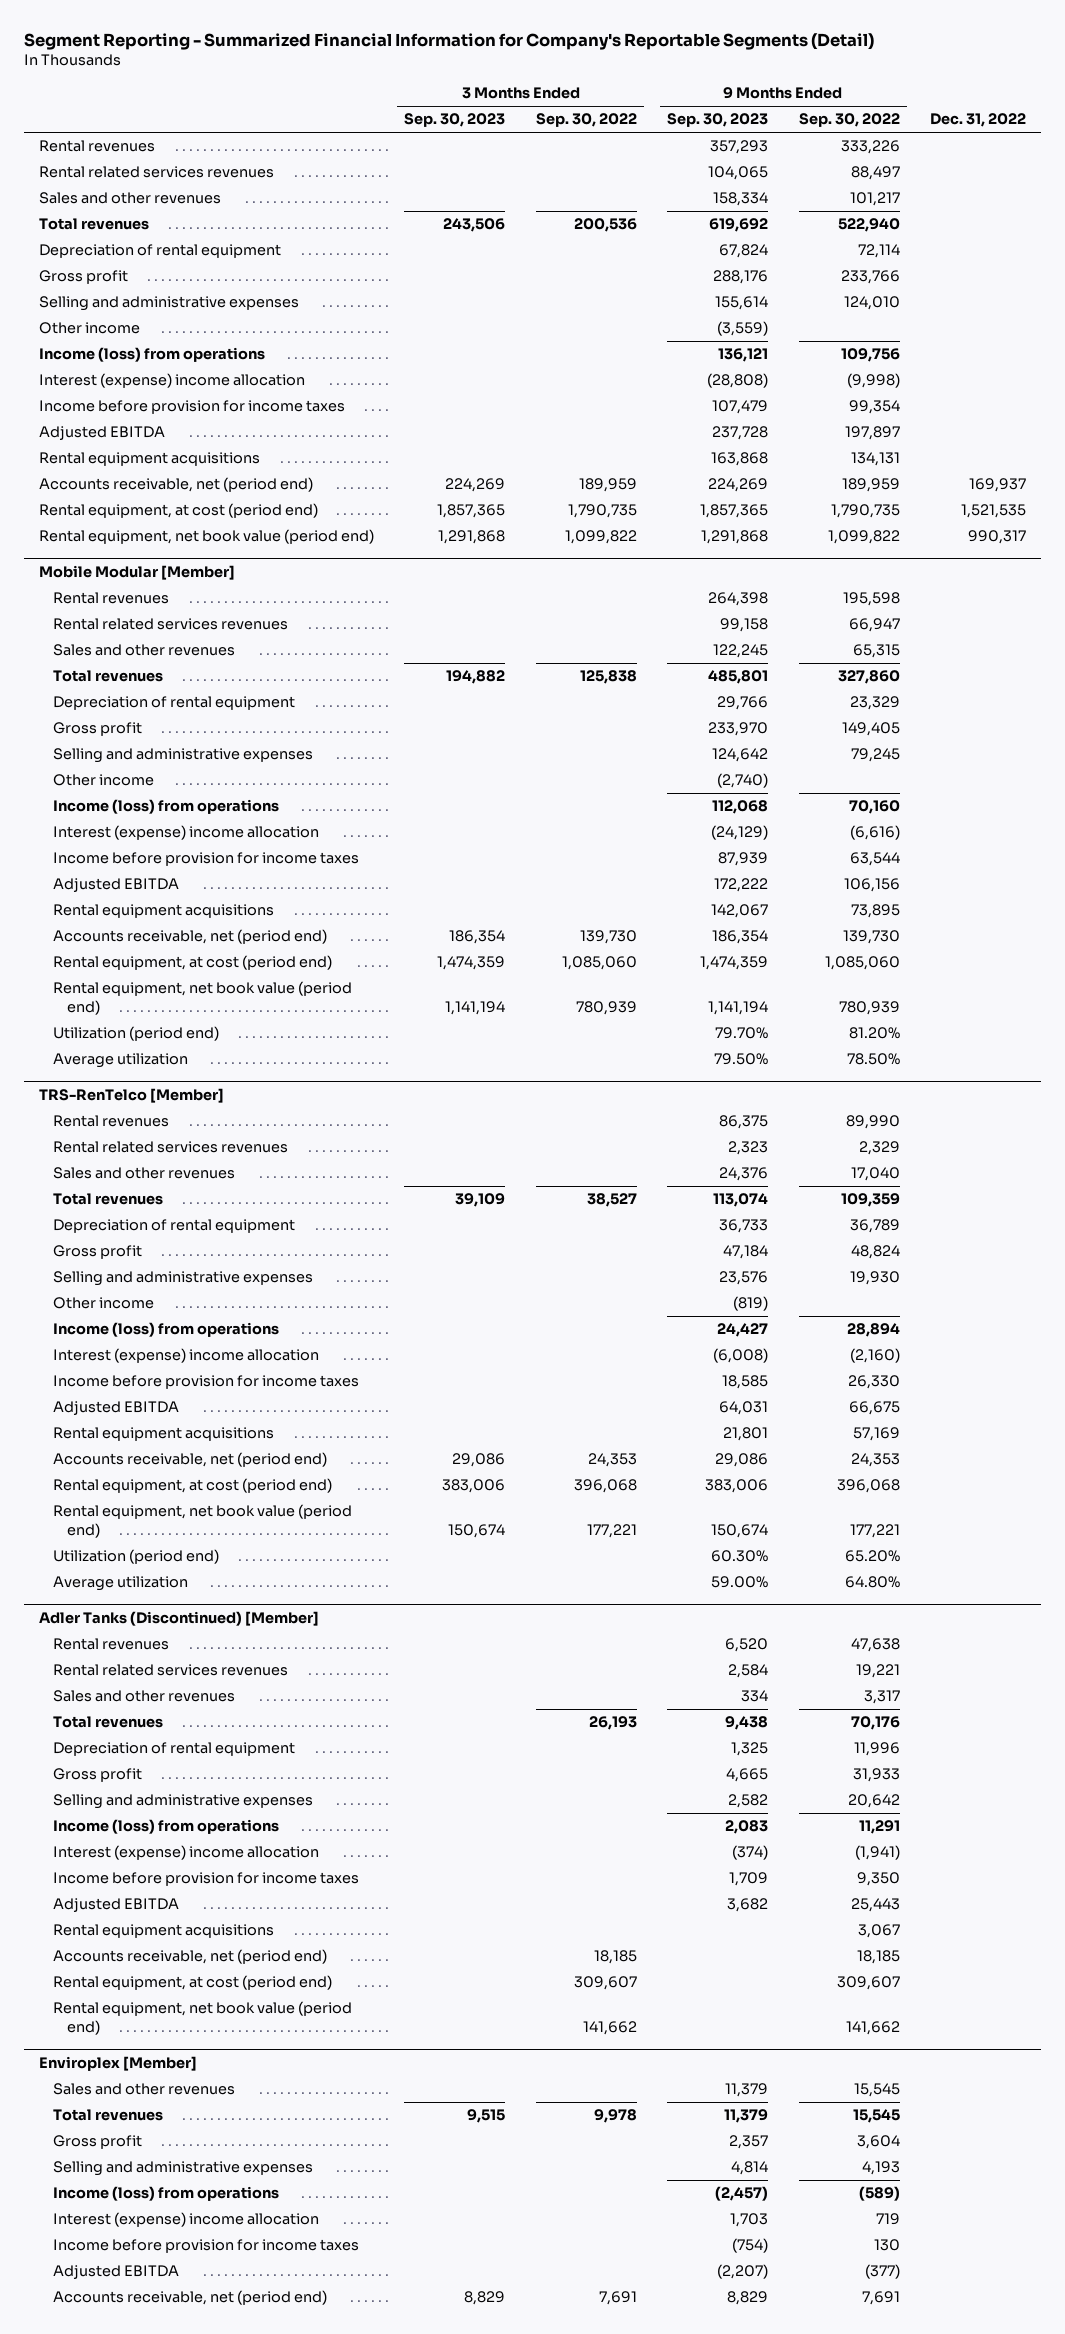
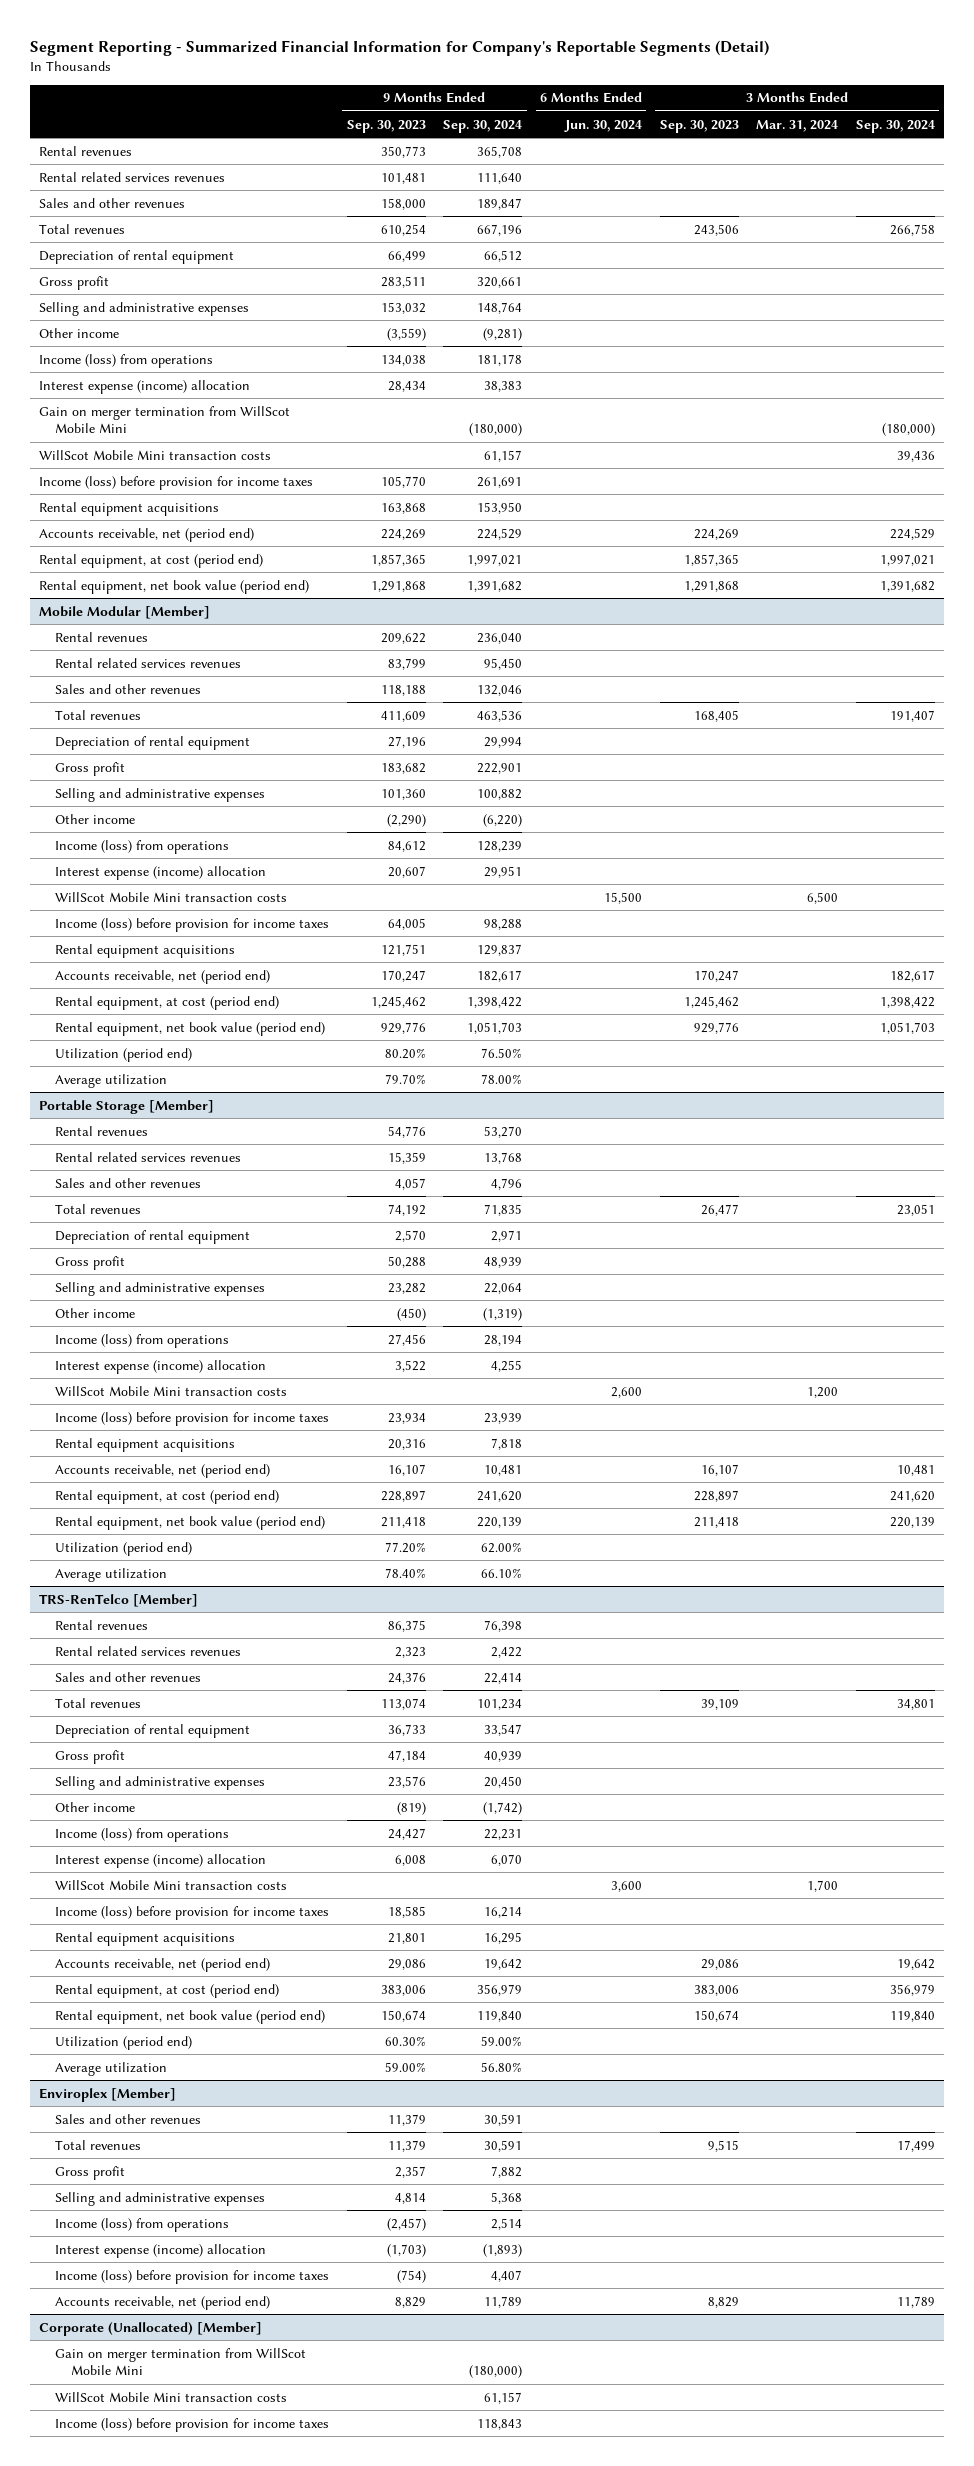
- | 3 Months Ended Sep. 30, 2023 | 3 Months Ended Sep. 30, 2022 | 9 Months Ended Sep. 30, 2023 | 9 Months Ended Sep. 30, 2022 | Dec. 31, 2022
+ | 9 Months Ended Sep. 30, 2023 | 9 Months Ended Sep. 30, 2024 | 6 Months Ended Jun. 30, 2024 | 3 Months Ended Sep. 30, 2023 | 3 Months Ended Mar. 31, 2024 | 3 Months Ended Sep. 30, 2024
- Rental revenues | | | 357,293 | 333,226 |
- Rental related services revenues | | | 104,065 | 88,497 |
- Sales and other revenues | | | 158,334 | 101,217 |
- Total revenues | 243,506 | 200,536 | 619,692 | 522,940 |
- Depreciation of rental equipment | | | 67,824 | 72,114 |
- Gross profit | | | 288,176 | 233,766 |
- Selling and administrative expenses | | | 155,614 | 124,010 |
+ Rental revenues | 350,773 | 365,708 | | | |
+ Rental related services revenues | 101,481 | 111,640 | | | |
+ Sales and other revenues | 158,000 | 189,847 | | | |
+ Total revenues | 610,254 | 667,196 | | 243,506 | | 266,758
+ Depreciation of rental equipment | 66,499 | 66,512 | | | |
+ Gross profit | 283,511 | 320,661 | | | |
+ Selling and administrative expenses | 153,032 | 148,764 | | | |
- Income (loss) from operations | | | 136,121 | 109,756 |
- Interest (expense) income allocation | | | (28,808) | (9,998) |
- Income before provision for income taxes | | | 107,479 | 99,354 |
- Adjusted EBITDA | | | 237,728 | 197,897 |
+ Income (loss) from operations | 134,038 | 181,178 | | | |
+ Interest expense (income) allocation | 28,434 | 38,383 | | | |
+ Gain on merger termination from WillScot Mobile Mini | | (180,000) | | | | (180,000)
+ WillScot Mobile Mini transaction costs | | 61,157 | | | | 39,436
+ Income (loss) before provision for income taxes | 105,770 | 261,691 | | | |
@ Mobile Modular [Member]
- Rental revenues | | | 264,398 | 195,598 |
- Rental related services revenues | | | 99,158 | 66,947 |
- Sales and other revenues | | | 122,245 | 65,315 |
- Total revenues | 194,882 | 125,838 | 485,801 | 327,860 |
- Depreciation of rental equipment | | | 29,766 | 23,329 |
- Gross profit | | | 233,970 | 149,405 |
- Selling and administrative expenses | | | 124,642 | 79,245 |
- Other income | | | (2,740) | |
- Income (loss) from operations | | | 112,068 | 70,160 |
- Interest (expense) income allocation | | | (24,129) | (6,616) |
- Income before provision for income taxes | | | 87,939 | 63,544 |
- Adjusted EBITDA | | | 172,222 | 106,156 |
- Rental equipment acquisitions | | | 142,067 | 73,895 |
- Accounts receivable, net (period end) | 186,354 | 139,730 | 186,354 | 139,730 |
- Rental equipment, at cost (period end) | 1,474,359 | 1,085,060 | 1,474,359 | 1,085,060 |
- Rental equipment, net book value (period end) | 1,141,194 | 780,939 | 1,141,194 | 780,939 |
- Utilization (period end) | | | 79.70% | 81.20% |
- Average utilization | | | 79.50% | 78.50% |
+ Rental revenues | 209,622 | 236,040 | | | |
+ Rental related services revenues | 83,799 | 95,450 | | | |
+ Sales and other revenues | 118,188 | 132,046 | | | |
+ Total revenues | 411,609 | 463,536 | | 168,405 | | 191,407
+ Depreciation of rental equipment | 27,196 | 29,994 | | | |
+ Gross profit | 183,682 | 222,901 | | | |
+ Selling and administrative expenses | 101,360 | 100,882 | | | |
+ Other income | (2,290) | (6,220) | | | |
+ Income (loss) from operations | 84,612 | 128,239 | | | |
+ Interest expense (income) allocation | 20,607 | 29,951 | | | |
+ WillScot Mobile Mini transaction costs | | | 15,500 | | 6,500 |
+ Income (loss) before provision for income taxes | 64,005 | 98,288 | | | |
+ Rental equipment acquisitions | 121,751 | 129,837 | | | |
+ Accounts receivable, net (period end) | 170,247 | 182,617 | | 170,247 | | 182,617
+ Rental equipment, at cost (period end) | 1,245,462 | 1,398,422 | | 1,245,462 | | 1,398,422
+ Rental equipment, net book value (period end) | 929,776 | 1,051,703 | | 929,776 | | 1,051,703
+ Utilization (period end) | 80.20% | 76.50% | | | |
+ Average utilization | 79.70% | 78.00% | | | |
+ Portable Storage [Member]
+ Rental revenues | 54,776 | 53,270 | | | |
+ Rental related services revenues | 15,359 | 13,768 | | | |
+ Sales and other revenues | 4,057 | 4,796 | | | |
+ Total revenues | 74,192 | 71,835 | | 26,477 | | 23,051
+ Depreciation of rental equipment | 2,570 | 2,971 | | | |
+ Gross profit | 50,288 | 48,939 | | | |
+ Selling and administrative expenses | 23,282 | 22,064 | | | |
+ Other income | (450) | (1,319) | | | |
+ Income (loss) from operations | 27,456 | 28,194 | | | |
+ Interest expense (income) allocation | 3,522 | 4,255 | | | |
+ WillScot Mobile Mini transaction costs | | | 2,600 | | 1,200 |
+ Income (loss) before provision for income taxes | 23,934 | 23,939 | | | |
+ Rental equipment acquisitions | 20,316 | 7,818 | | | |
+ Accounts receivable, net (period end) | 16,107 | 10,481 | | 16,107 | | 10,481
+ Rental equipment, at cost (period end) | 228,897 | 241,620 | | 228,897 | | 241,620
+ Rental equipment, net book value (period end) | 211,418 | 220,139 | | 211,418 | | 220,139
+ Utilization (period end) | 77.20% | 62.00% | | | |
+ Average utilization | 78.40% | 66.10% | | | |
@ TRS-RenTelco [Member]
- Interest (expense) income allocation | | | (6,008) | (2,160) |
- Income before provision for income taxes | | | 18,585 | 26,330 |
- Adjusted EBITDA | | | 64,031 | 66,675 |
+ Interest expense (income) allocation | 6,008 | 6,070 | | | |
+ WillScot Mobile Mini transaction costs | | | 3,600 | | 1,700 |
+ Income (loss) before provision for income taxes | 18,585 | 16,214 | | | |
- Adler Tanks (Discontinued) [Member]
- Rental revenues | | | 6,520 | 47,638 |
- Rental related services revenues | | | 2,584 | 19,221 |
- Sales and other revenues | | | 334 | 3,317 |
- Total revenues | | 26,193 | 9,438 | 70,176 |
- Depreciation of rental equipment | | | 1,325 | 11,996 |
- Gross profit | | | 4,665 | 31,933 |
- Selling and administrative expenses | | | 2,582 | 20,642 |
- Income (loss) from operations | | | 2,083 | 11,291 |
- Interest (expense) income allocation | | | (374) | (1,941) |
- Income before provision for income taxes | | | 1,709 | 9,350 |
- Adjusted EBITDA | | | 3,682 | 25,443 |
- Rental equipment acquisitions | | | | 3,067 |
- Accounts receivable, net (period end) | | 18,185 | | 18,185 |
- Rental equipment, at cost (period end) | | 309,607 | | 309,607 |
- Rental equipment, net book value (period end) | | 141,662 | | 141,662 |
@ Enviroplex [Member]
- Interest (expense) income allocation | | | 1,703 | 719 |
- Income before provision for income taxes | | | (754) | 130 |
- Adjusted EBITDA | | | (2,207) | (377) |
+ Interest expense (income) allocation | (1,703) | (1,893) | | | |
+ Income (loss) before provision for income taxes | (754) | 4,407 | | | |
+ Corporate (Unallocated) [Member]
+ Gain on merger termination from WillScot Mobile Mini | | (180,000) | | | |
+ WillScot Mobile Mini transaction costs | | 61,157 | | | |
+ Income (loss) before provision for income taxes | | 118,843 | | | |

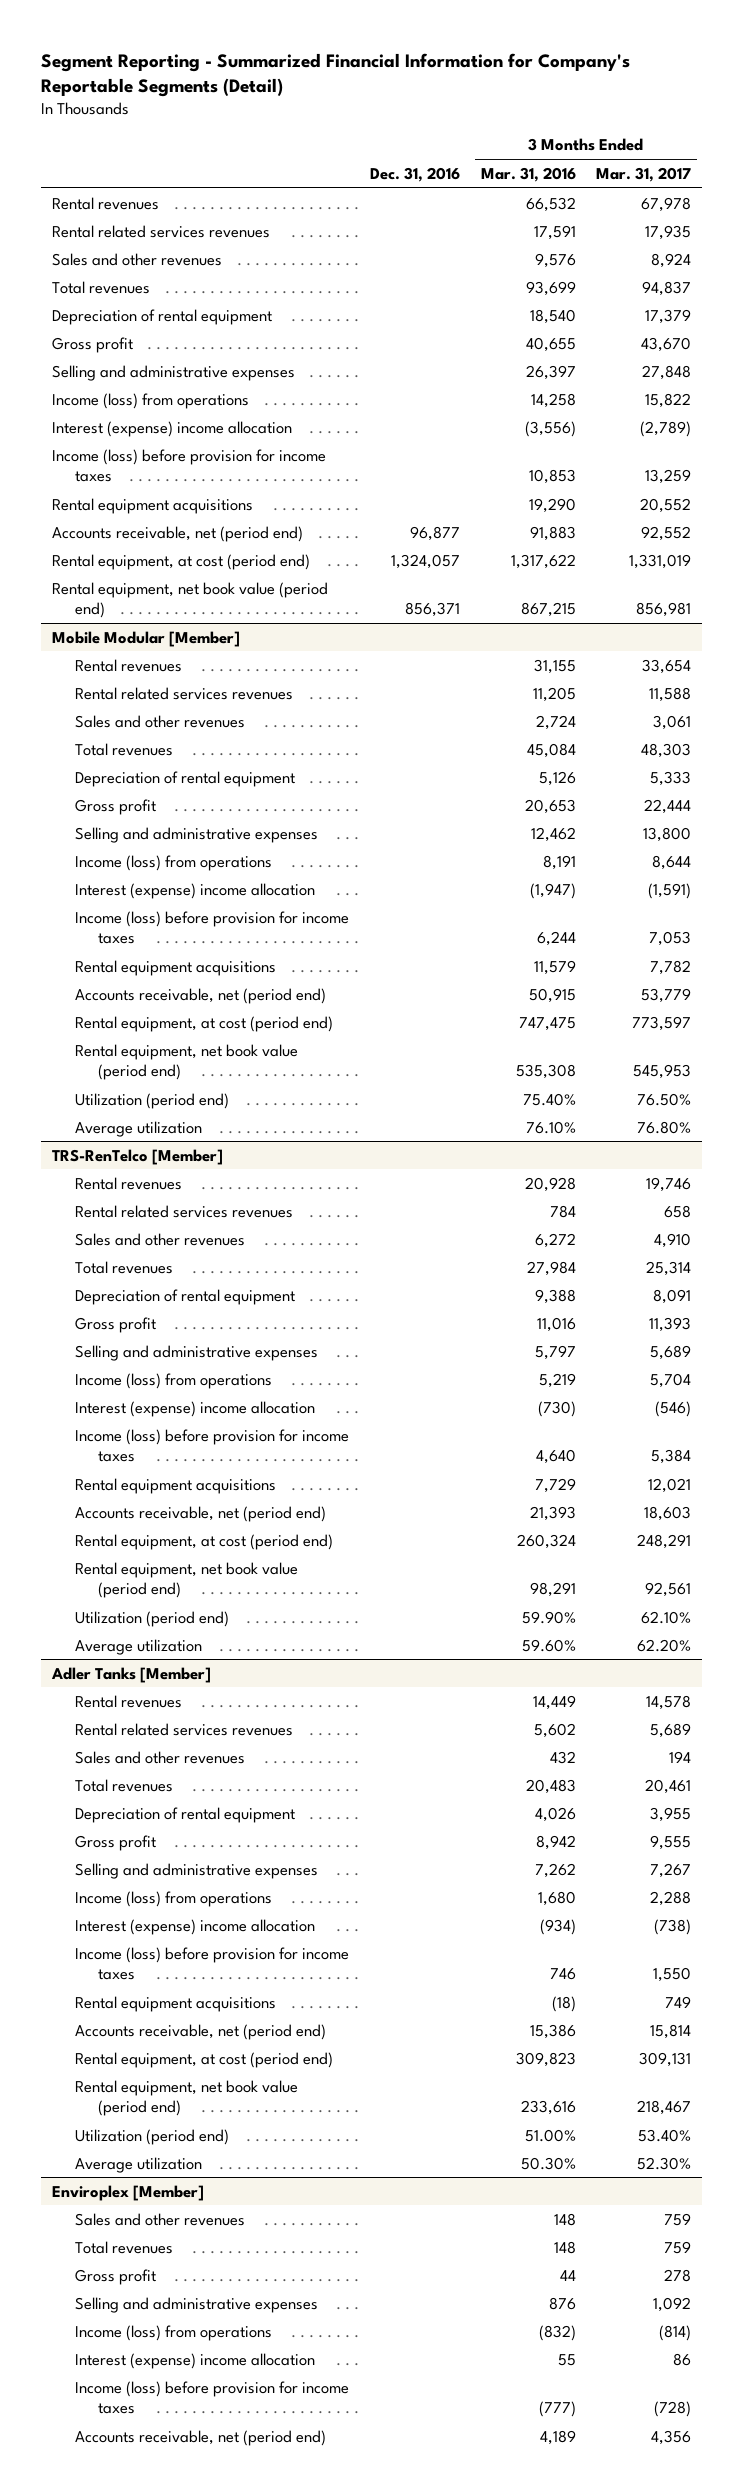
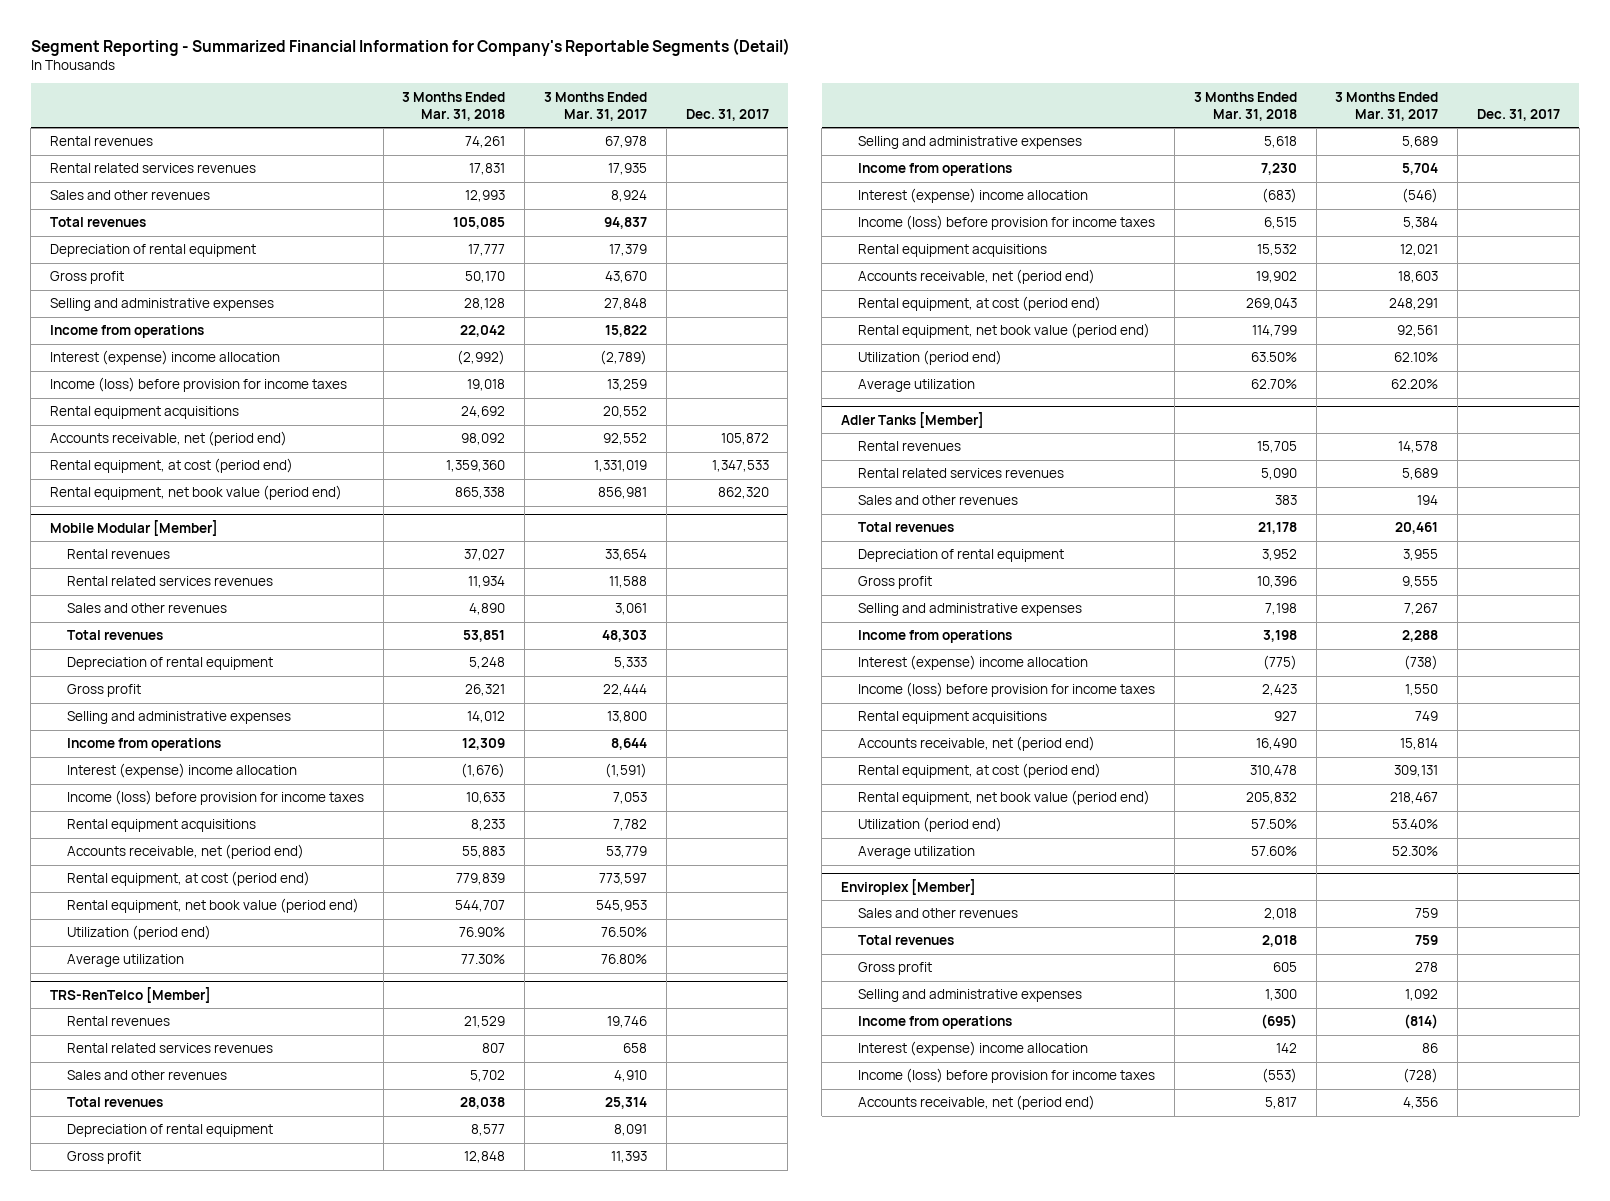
- | Dec. 31, 2016 | 3 Months Ended Mar. 31, 2016 | 3 Months Ended Mar. 31, 2017
+ | 3 Months Ended Mar. 31, 2018 | 3 Months Ended Mar. 31, 2017 | Dec. 31, 2017
- Income (loss) from operations | | 14,258 | 15,822
+ Income from operations | 22,042 | 15,822 |
@ Mobile Modular [Member]
- Income (loss) from operations | | 8,191 | 8,644
+ Income from operations | 12,309 | 8,644 |
@ TRS-RenTelco [Member]
- Income (loss) from operations | | 5,219 | 5,704
+ Income from operations | 7,230 | 5,704 |
@ Adler Tanks [Member]
- Income (loss) from operations | | 1,680 | 2,288
+ Income from operations | 3,198 | 2,288 |
@ Enviroplex [Member]
- Income (loss) from operations | | (832) | (814)
+ Income from operations | (695) | (814) |

